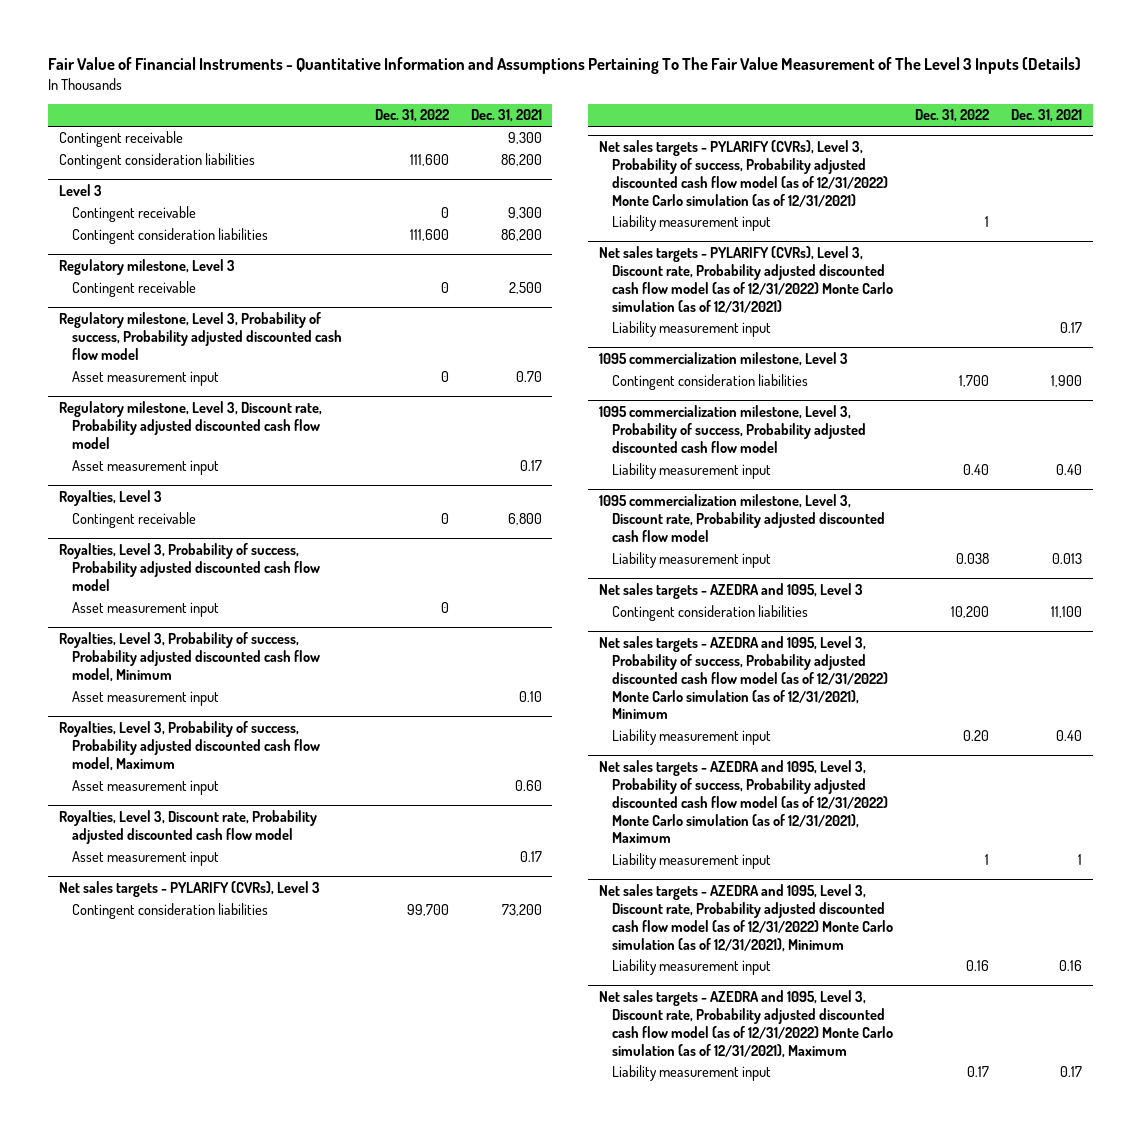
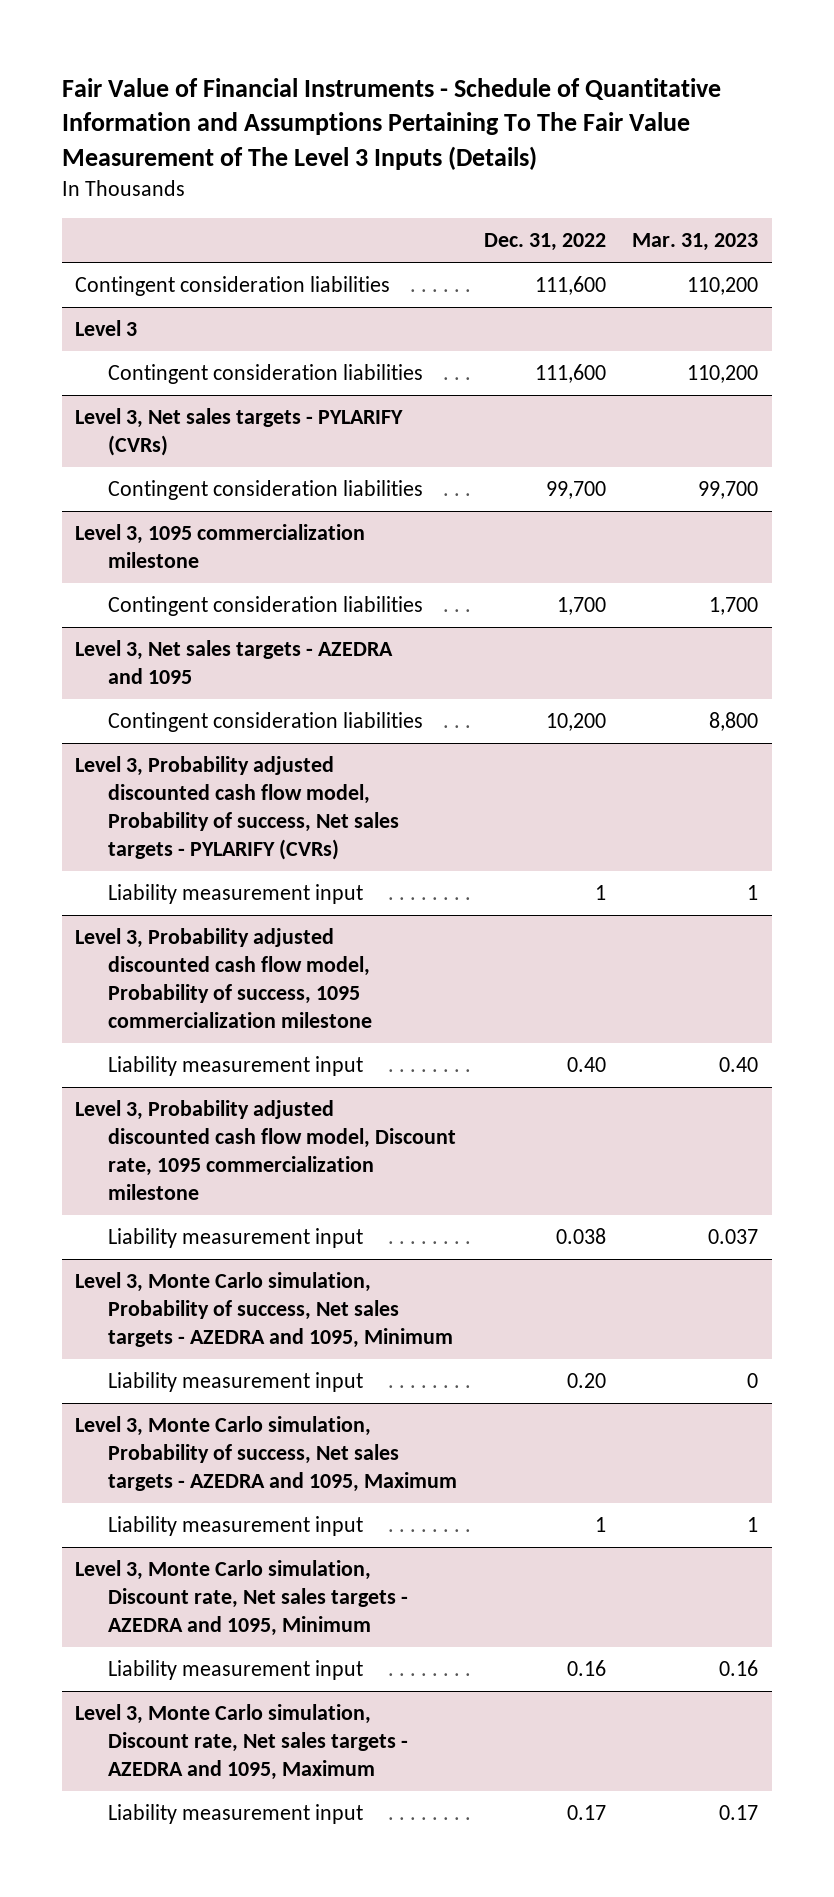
- Fair Value of Financial Instruments - Quantitative Information and Assumptions Pertaining To The Fair Value Measurement of The Level 3 Inputs (Details)
+ Fair Value of Financial Instruments - Schedule of Quantitative Information and Assumptions Pertaining To The Fair Value Measurement of The Level 3 Inputs (Details)
- | Dec. 31, 2022 | Dec. 31, 2021
+ | Dec. 31, 2022 | Mar. 31, 2023
- Contingent receivable | | 9,300
@ Level 3
- Contingent receivable | 0 | 9,300
- Regulatory milestone, Level 3
- Contingent receivable | 0 | 2,500
- Regulatory milestone, Level 3, Probability of success, Probability adjusted discounted cash flow model
- Asset measurement input | 0 | 0.70
- Regulatory milestone, Level 3, Discount rate, Probability adjusted discounted cash flow model
- Asset measurement input | | 0.17
- Royalties, Level 3
- Contingent receivable | 0 | 6,800
- Royalties, Level 3, Probability of success, Probability adjusted discounted cash flow model
- Asset measurement input | 0 |
- Royalties, Level 3, Probability of success, Probability adjusted discounted cash flow model, Minimum
- Asset measurement input | | 0.10
- Royalties, Level 3, Probability of success, Probability adjusted discounted cash flow model, Maximum
- Asset measurement input | | 0.60
- Royalties, Level 3, Discount rate, Probability adjusted discounted cash flow model
- Asset measurement input | | 0.17
- Net sales targets - PYLARIFY (CVRs), Level 3
+ Level 3, Net sales targets - PYLARIFY (CVRs)
- Net sales targets - PYLARIFY (CVRs), Level 3, Probability of success, Probability adjusted discounted cash flow model (as of 12/31/2022) Monte Carlo simulation (as of 12/31/2021)
- Liability measurement input | 1 |
- Net sales targets - PYLARIFY (CVRs), Level 3, Discount rate, Probability adjusted discounted cash flow model (as of 12/31/2022) Monte Carlo simulation (as of 12/31/2021)
- Liability measurement input | | 0.17
- 1095 commercialization milestone, Level 3
+ Level 3, 1095 commercialization milestone
- 1095 commercialization milestone, Level 3, Probability of success, Probability adjusted discounted cash flow model
+ Level 3, Net sales targets - AZEDRA and 1095
+ Contingent consideration liabilities | 10,200 | 8,800
+ Level 3, Probability adjusted discounted cash flow model, Probability of success, Net sales targets - PYLARIFY (CVRs)
+ Liability measurement input | 1 | 1
+ Level 3, Probability adjusted discounted cash flow model, Probability of success, 1095 commercialization milestone
- 1095 commercialization milestone, Level 3, Discount rate, Probability adjusted discounted cash flow model
+ Level 3, Probability adjusted discounted cash flow model, Discount rate, 1095 commercialization milestone
- Net sales targets - AZEDRA and 1095, Level 3
- Contingent consideration liabilities | 10,200 | 11,100
- Net sales targets - AZEDRA and 1095, Level 3, Probability of success, Probability adjusted discounted cash flow model (as of 12/31/2022) Monte Carlo simulation (as of 12/31/2021), Minimum
+ Level 3, Monte Carlo simulation, Probability of success, Net sales targets - AZEDRA and 1095, Minimum
- Net sales targets - AZEDRA and 1095, Level 3, Probability of success, Probability adjusted discounted cash flow model (as of 12/31/2022) Monte Carlo simulation (as of 12/31/2021), Maximum
+ Level 3, Monte Carlo simulation, Probability of success, Net sales targets - AZEDRA and 1095, Maximum
- Net sales targets - AZEDRA and 1095, Level 3, Discount rate, Probability adjusted discounted cash flow model (as of 12/31/2022) Monte Carlo simulation (as of 12/31/2021), Minimum
+ Level 3, Monte Carlo simulation, Discount rate, Net sales targets - AZEDRA and 1095, Minimum
- Net sales targets - AZEDRA and 1095, Level 3, Discount rate, Probability adjusted discounted cash flow model (as of 12/31/2022) Monte Carlo simulation (as of 12/31/2021), Maximum
+ Level 3, Monte Carlo simulation, Discount rate, Net sales targets - AZEDRA and 1095, Maximum

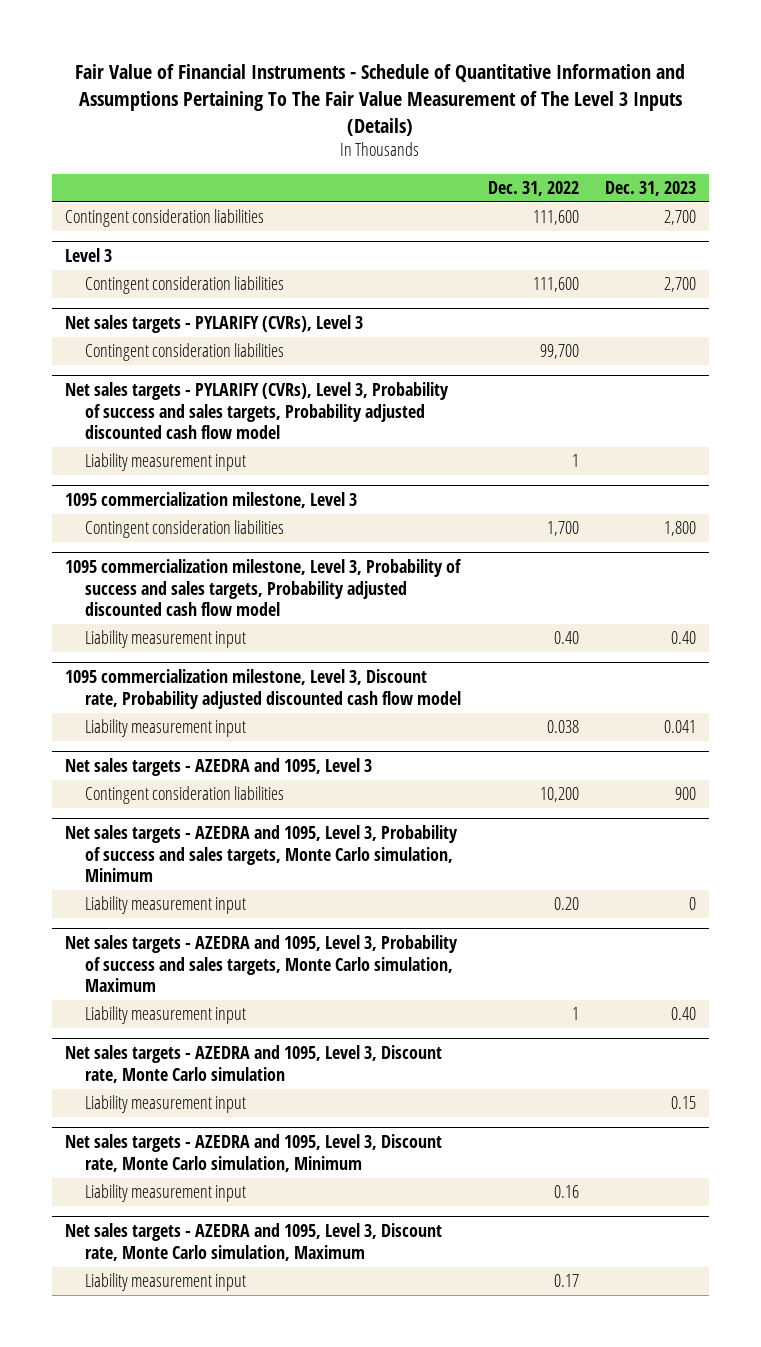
- | Dec. 31, 2022 | Mar. 31, 2023
+ | Dec. 31, 2022 | Dec. 31, 2023
- Level 3, Net sales targets - PYLARIFY (CVRs)
+ Net sales targets - PYLARIFY (CVRs), Level 3
- Level 3, 1095 commercialization milestone
- Contingent consideration liabilities | 1,700 | 1,700
- Level 3, Net sales targets - AZEDRA and 1095
- Contingent consideration liabilities | 10,200 | 8,800
- Level 3, Probability adjusted discounted cash flow model, Probability of success, Net sales targets - PYLARIFY (CVRs)
+ Net sales targets - PYLARIFY (CVRs), Level 3, Probability of success and sales targets, Probability adjusted discounted cash flow model
- Level 3, Probability adjusted discounted cash flow model, Probability of success, 1095 commercialization milestone
+ 1095 commercialization milestone, Level 3
+ Contingent consideration liabilities | 1,700 | 1,800
+ 1095 commercialization milestone, Level 3, Probability of success and sales targets, Probability adjusted discounted cash flow model
- Level 3, Probability adjusted discounted cash flow model, Discount rate, 1095 commercialization milestone
+ 1095 commercialization milestone, Level 3, Discount rate, Probability adjusted discounted cash flow model
- Level 3, Monte Carlo simulation, Probability of success, Net sales targets - AZEDRA and 1095, Minimum
+ Net sales targets - AZEDRA and 1095, Level 3
+ Contingent consideration liabilities | 10,200 | 900
+ Net sales targets - AZEDRA and 1095, Level 3, Probability of success and sales targets, Monte Carlo simulation, Minimum
- Level 3, Monte Carlo simulation, Probability of success, Net sales targets - AZEDRA and 1095, Maximum
+ Net sales targets - AZEDRA and 1095, Level 3, Probability of success and sales targets, Monte Carlo simulation, Maximum
- Level 3, Monte Carlo simulation, Discount rate, Net sales targets - AZEDRA and 1095, Minimum
+ Net sales targets - AZEDRA and 1095, Level 3, Discount rate, Monte Carlo simulation
+ Liability measurement input | | 0.15
+ Net sales targets - AZEDRA and 1095, Level 3, Discount rate, Monte Carlo simulation, Minimum
- Level 3, Monte Carlo simulation, Discount rate, Net sales targets - AZEDRA and 1095, Maximum
+ Net sales targets - AZEDRA and 1095, Level 3, Discount rate, Monte Carlo simulation, Maximum

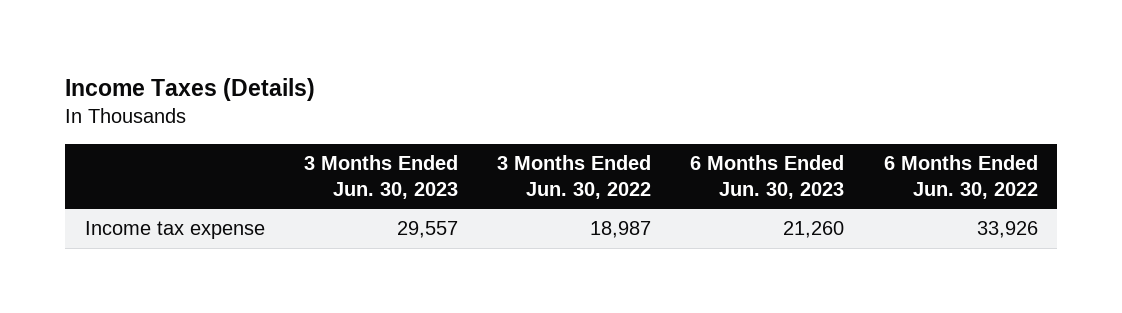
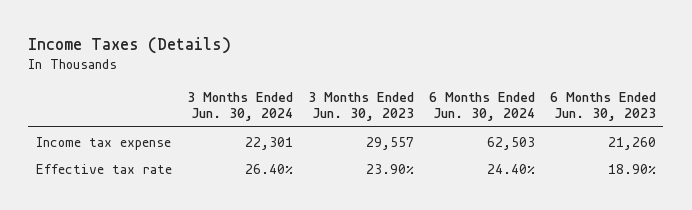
- | 3 Months Ended Jun. 30, 2023 | 3 Months Ended Jun. 30, 2022 | 6 Months Ended Jun. 30, 2023 | 6 Months Ended Jun. 30, 2022
+ | 3 Months Ended Jun. 30, 2024 | 3 Months Ended Jun. 30, 2023 | 6 Months Ended Jun. 30, 2024 | 6 Months Ended Jun. 30, 2023
+ Effective tax rate | 26.40% | 23.90% | 24.40% | 18.90%

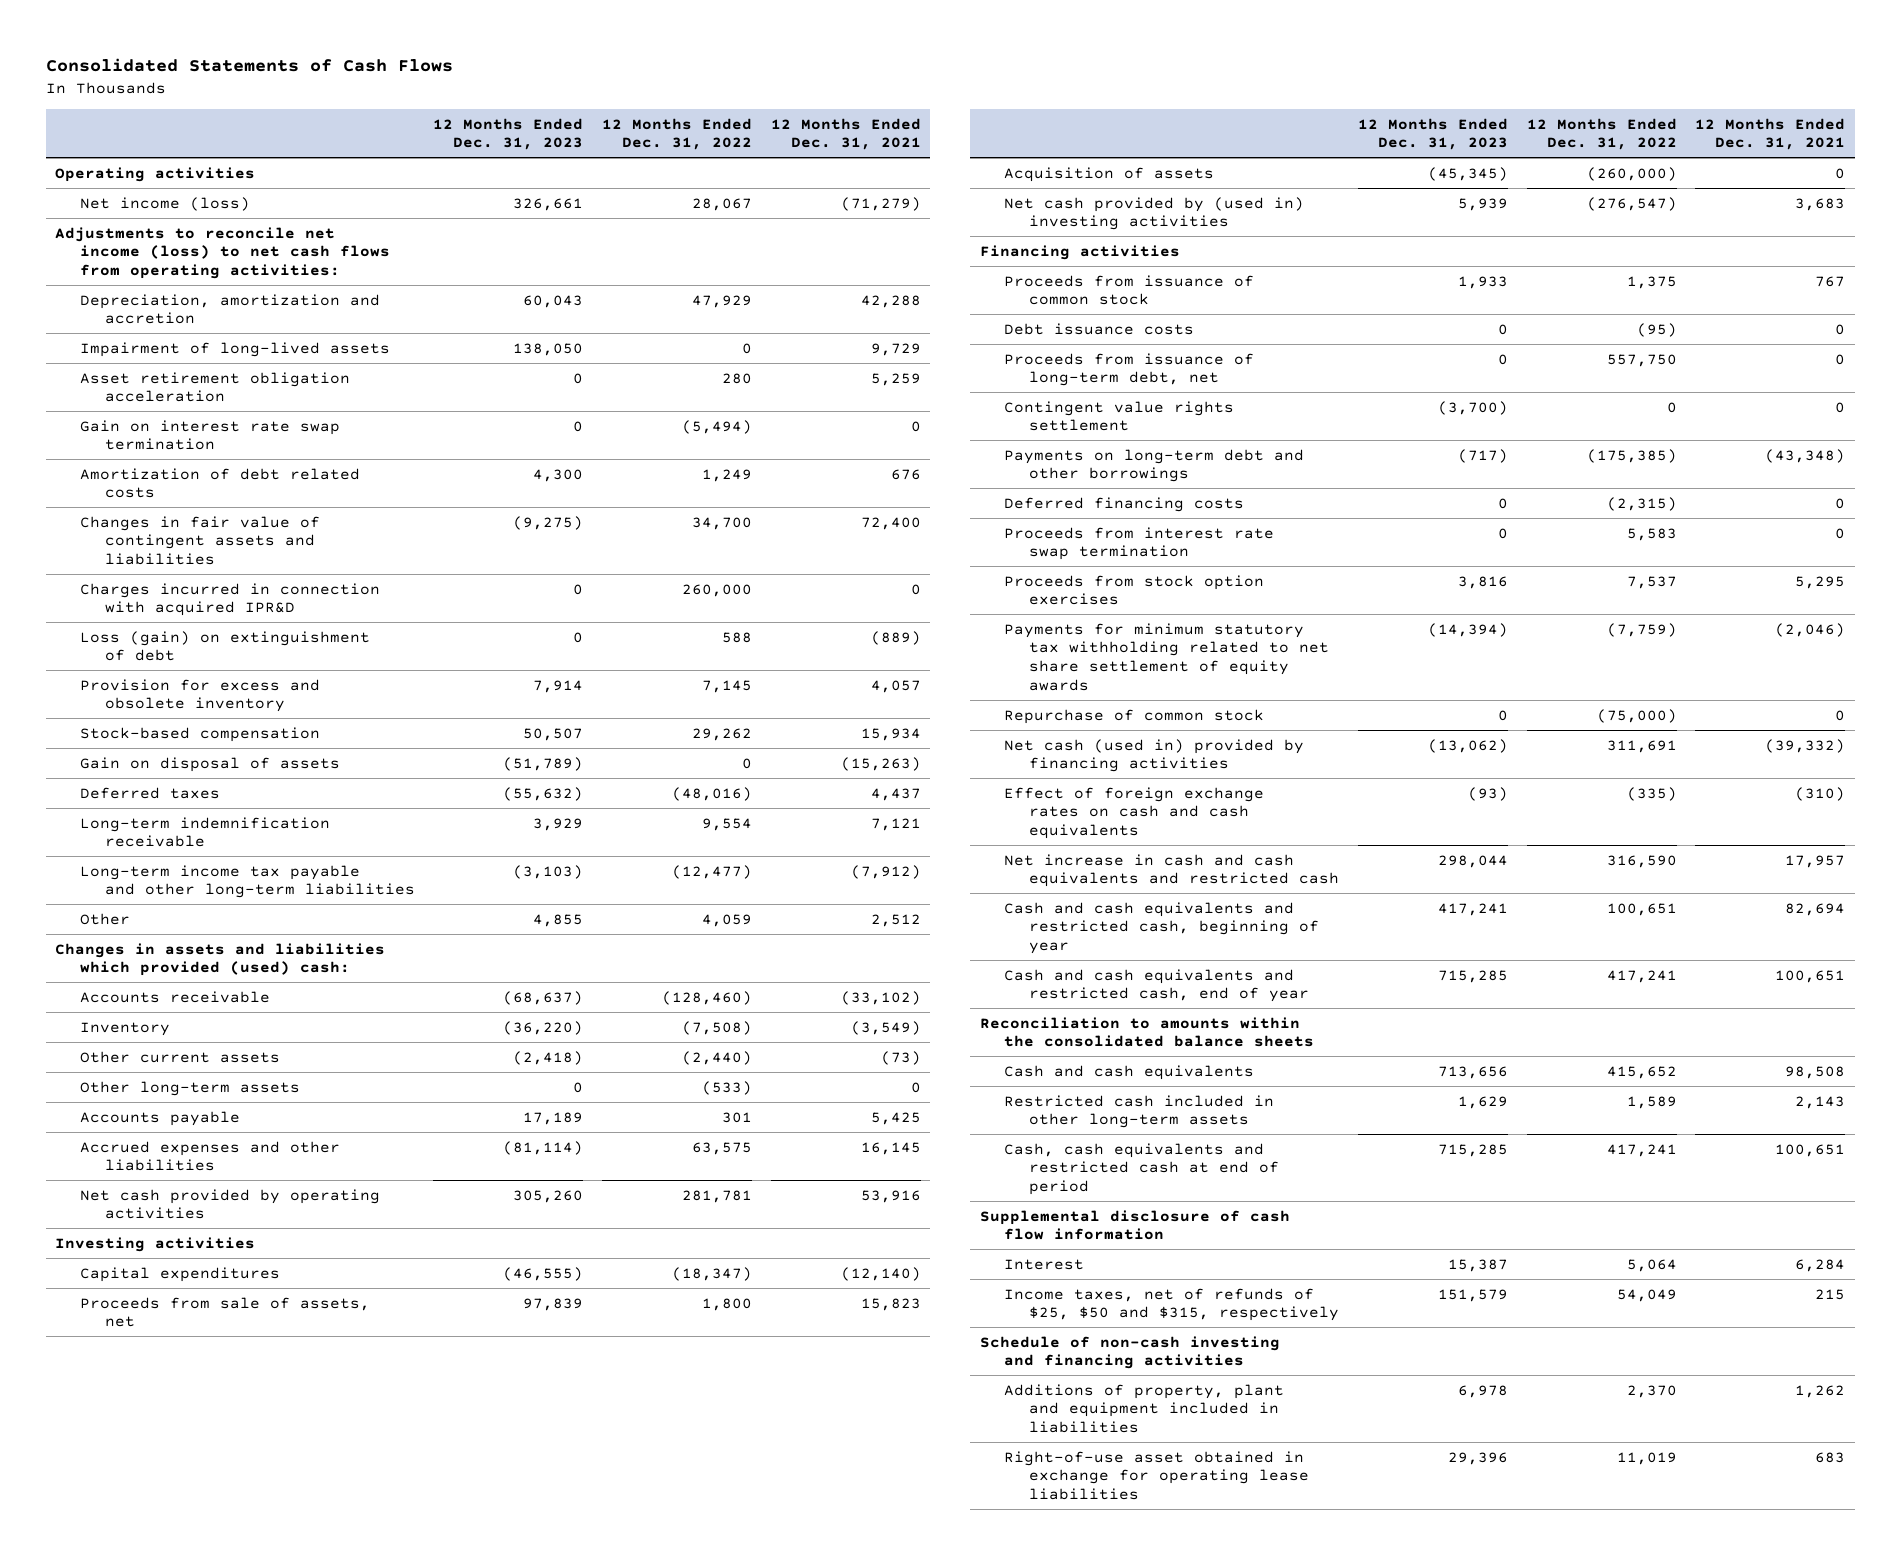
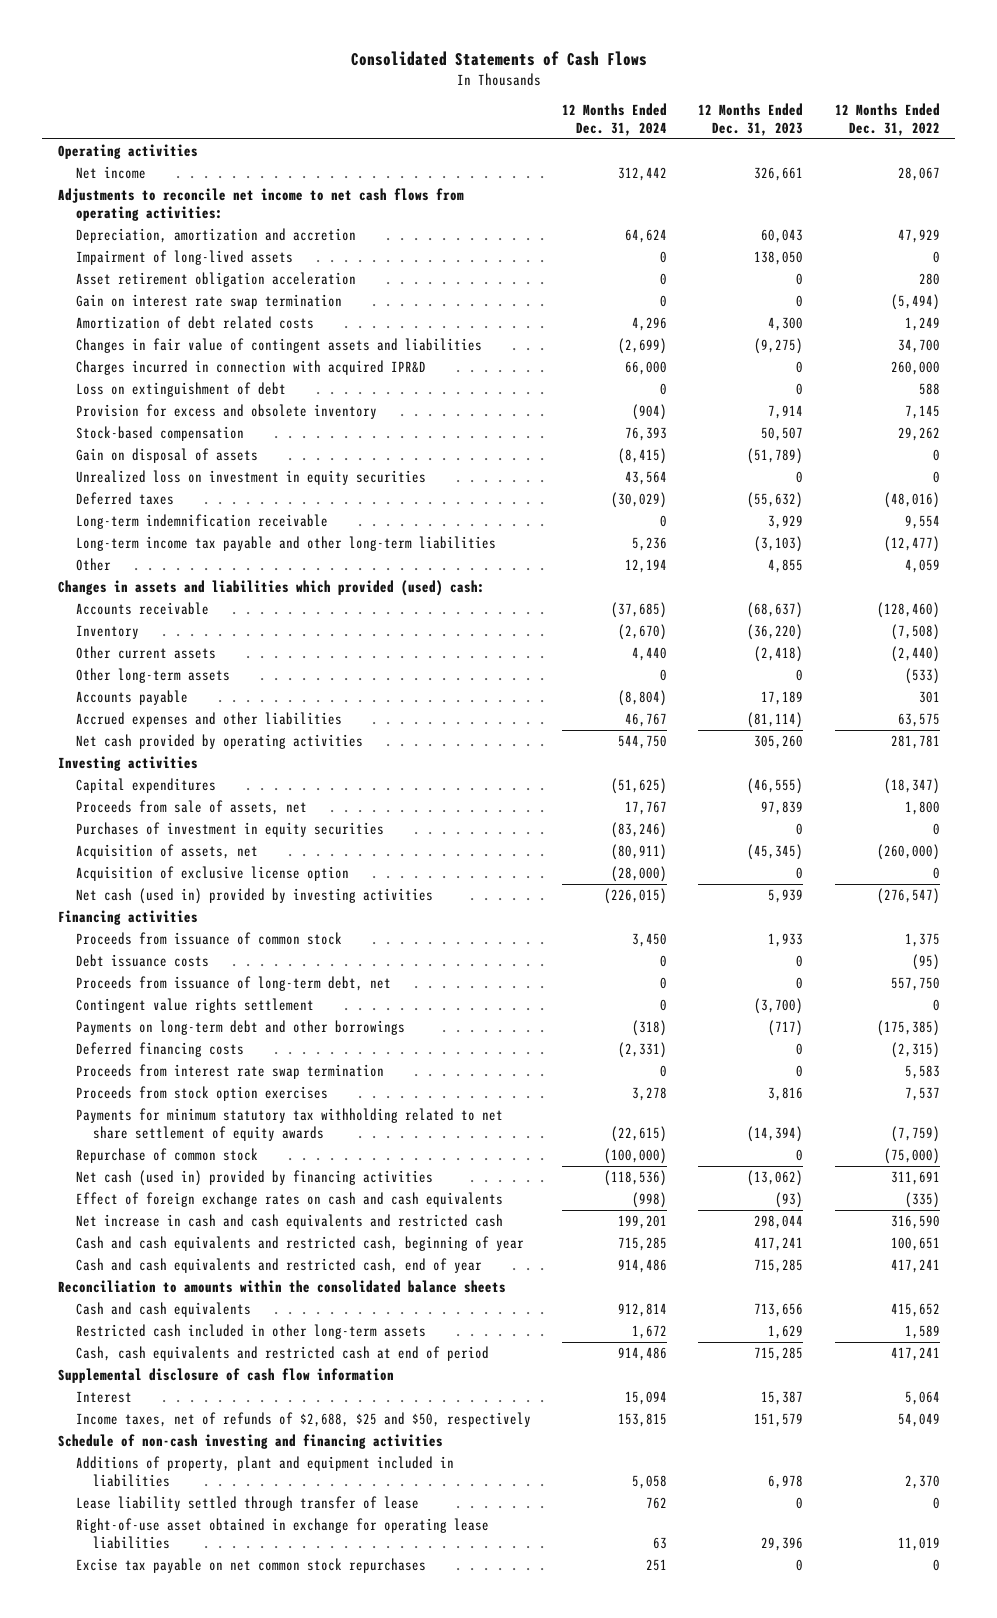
- | 12 Months Ended Dec. 31, 2023 | 12 Months Ended Dec. 31, 2022 | 12 Months Ended Dec. 31, 2021
+ | 12 Months Ended Dec. 31, 2024 | 12 Months Ended Dec. 31, 2023 | 12 Months Ended Dec. 31, 2022
- Net income (loss) | 326,661 | 28,067 | (71,279)
- Adjustments to reconcile net income (loss) to net cash flows from operating activities:
+ Net income | 312,442 | 326,661 | 28,067
+ Adjustments to reconcile net income to net cash flows from operating activities:
- Loss (gain) on extinguishment of debt | 0 | 588 | (889)
+ Loss on extinguishment of debt | 0 | 0 | 588
+ Unrealized loss on investment in equity securities | 43,564 | 0 | 0
- Acquisition of assets | (45,345) | (260,000) | 0
- Net cash provided by (used in) investing activities | 5,939 | (276,547) | 3,683
+ Purchases of investment in equity securities | (83,246) | 0 | 0
+ Acquisition of assets, net | (80,911) | (45,345) | (260,000)
+ Acquisition of exclusive license option | (28,000) | 0 | 0
+ Net cash (used in) provided by investing activities | (226,015) | 5,939 | (276,547)
- Income taxes, net of refunds of $25, $50 and $315, respectively | 151,579 | 54,049 | 215
+ Income taxes, net of refunds of $2,688, $25 and $50, respectively | 153,815 | 151,579 | 54,049
+ Lease liability settled through transfer of lease | 762 | 0 | 0
+ Excise tax payable on net common stock repurchases | 251 | 0 | 0

